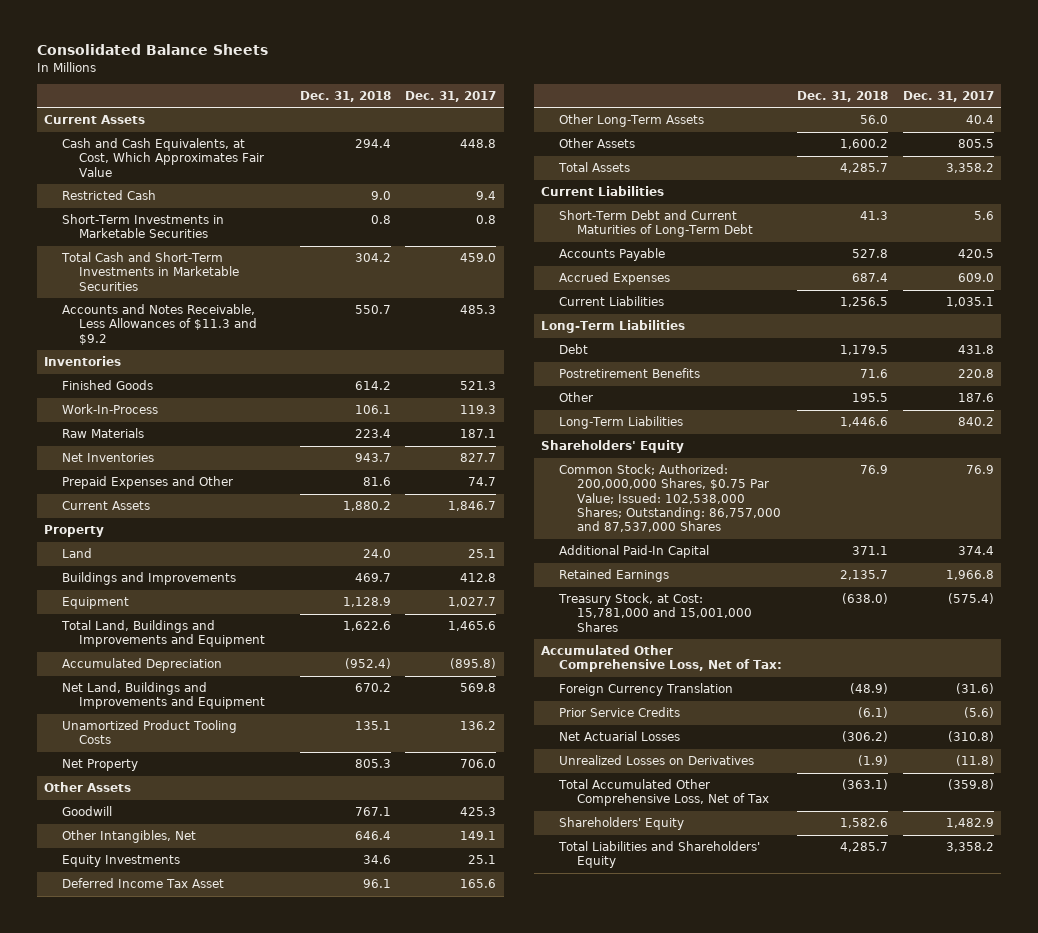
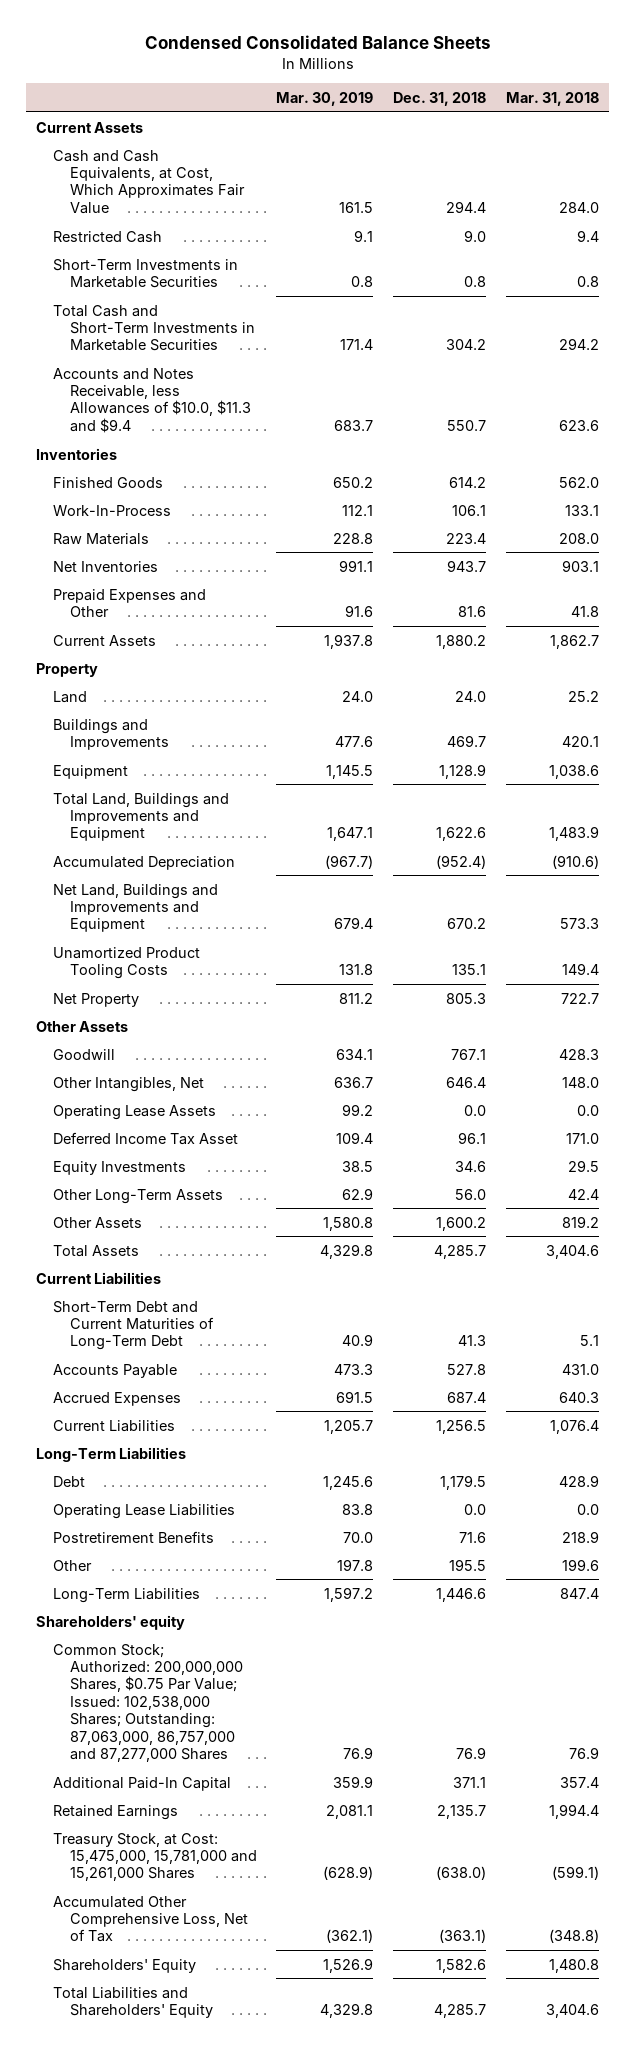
- Consolidated Balance Sheets
+ Condensed Consolidated Balance Sheets
- | Dec. 31, 2018 | Dec. 31, 2017
+ | Mar. 30, 2019 | Dec. 31, 2018 | Mar. 31, 2018
- Accounts and Notes Receivable, Less Allowances of $11.3 and $9.2 | 550.7 | 485.3
+ Accounts and Notes Receivable, less Allowances of $10.0, $11.3 and $9.4 | 683.7 | 550.7 | 623.6
+ Operating Lease Assets | 99.2 | 0.0 | 0.0
moved down: Equity Investments | 38.5 | 34.6 | 29.5
+ Operating Lease Liabilities | 83.8 | 0.0 | 0.0
- Shareholders' Equity
- Common Stock; Authorized: 200,000,000 Shares, $0.75 Par Value; Issued: 102,538,000 Shares; Outstanding: 86,757,000 and 87,537,000 Shares | 76.9 | 76.9
+ Shareholders' equity
+ Common Stock; Authorized: 200,000,000 Shares, $0.75 Par Value; Issued: 102,538,000 Shares; Outstanding: 87,063,000, 86,757,000 and 87,277,000 Shares | 76.9 | 76.9 | 76.9
- Treasury Stock, at Cost: 15,781,000 and 15,001,000 Shares | (638.0) | (575.4)
- Accumulated Other Comprehensive Loss, Net of Tax:
- Foreign Currency Translation | (48.9) | (31.6)
- Prior Service Credits | (6.1) | (5.6)
- Net Actuarial Losses | (306.2) | (310.8)
- Unrealized Losses on Derivatives | (1.9) | (11.8)
- Total Accumulated Other Comprehensive Loss, Net of Tax | (363.1) | (359.8)
+ Treasury Stock, at Cost: 15,475,000, 15,781,000 and 15,261,000 Shares | (628.9) | (638.0) | (599.1)
+ Accumulated Other Comprehensive Loss, Net of Tax | (362.1) | (363.1) | (348.8)

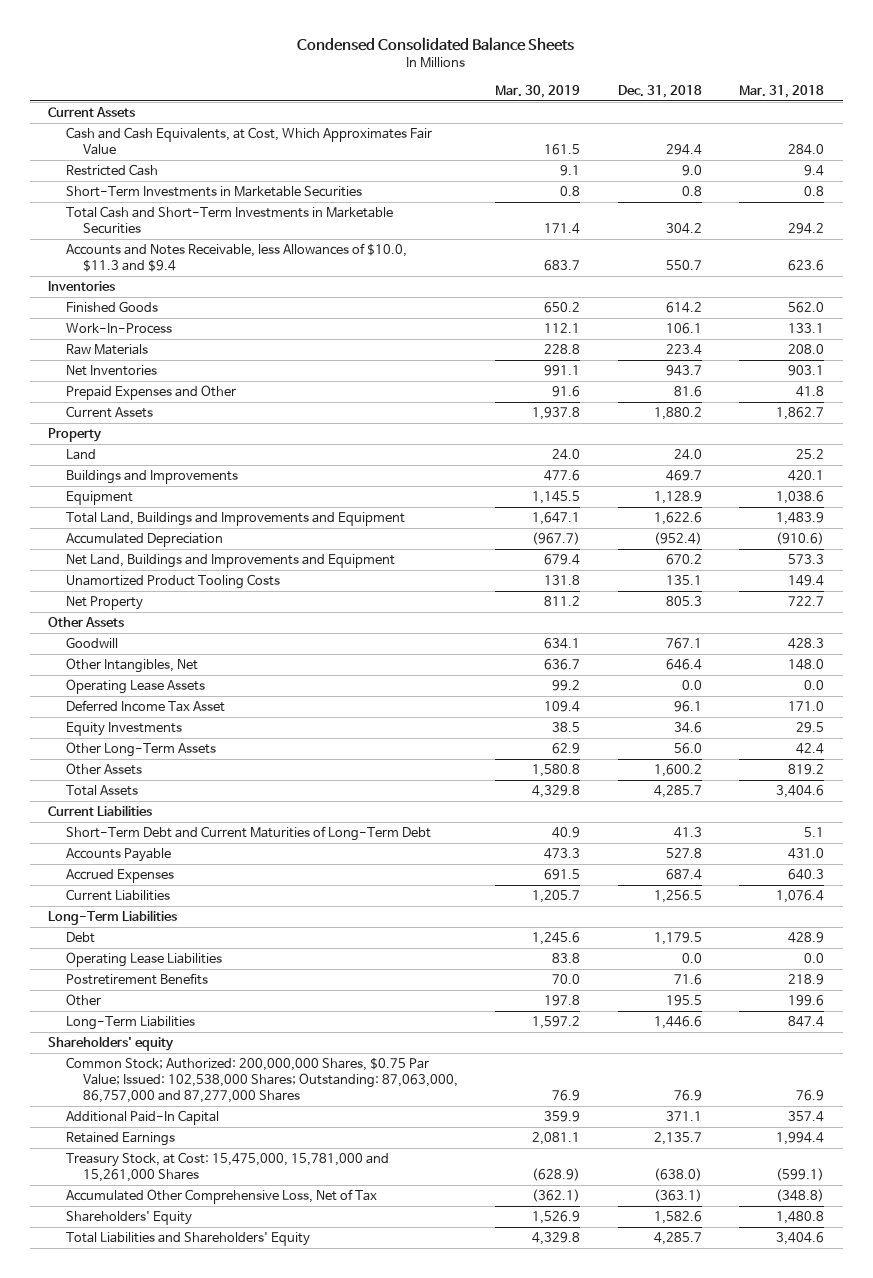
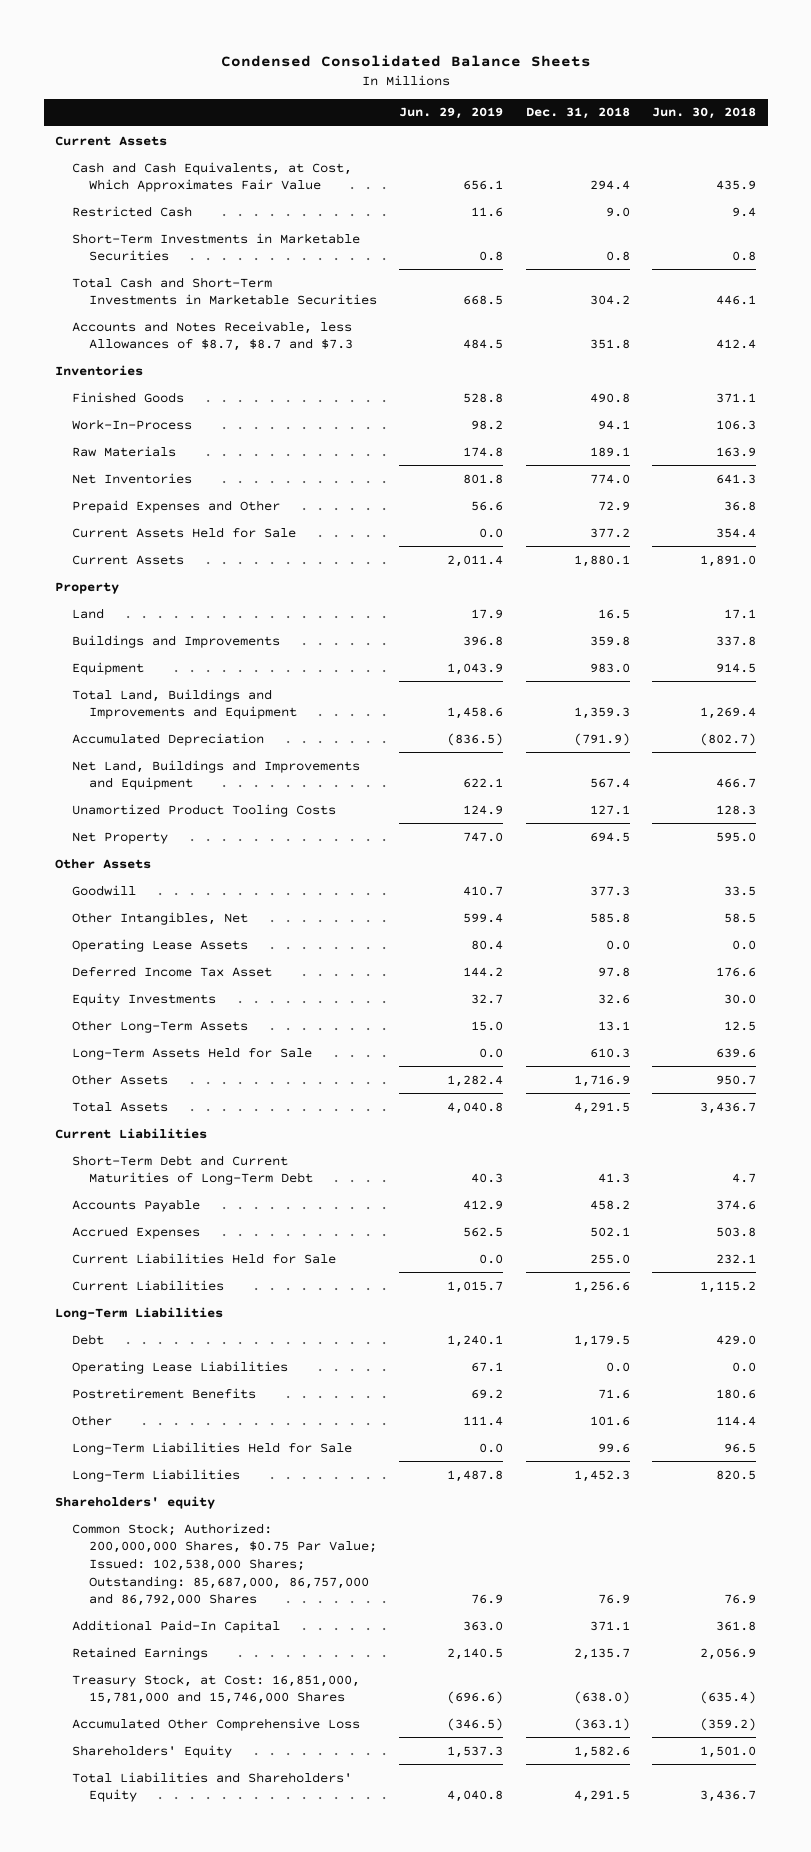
- | Mar. 30, 2019 | Dec. 31, 2018 | Mar. 31, 2018
+ | Jun. 29, 2019 | Dec. 31, 2018 | Jun. 30, 2018
- Accounts and Notes Receivable, less Allowances of $10.0, $11.3 and $9.4 | 683.7 | 550.7 | 623.6
+ Accounts and Notes Receivable, less Allowances of $8.7, $8.7 and $7.3 | 484.5 | 351.8 | 412.4
- Finished Goods | 650.2 | 614.2 | 562.0
- Work-In-Process | 112.1 | 106.1 | 133.1
- Raw Materials | 228.8 | 223.4 | 208.0
- Net Inventories | 991.1 | 943.7 | 903.1
- Prepaid Expenses and Other | 91.6 | 81.6 | 41.8
- Current Assets | 1,937.8 | 1,880.2 | 1,862.7
+ Finished Goods | 528.8 | 490.8 | 371.1
+ Work-In-Process | 98.2 | 94.1 | 106.3
+ Raw Materials | 174.8 | 189.1 | 163.9
+ Net Inventories | 801.8 | 774.0 | 641.3
+ Prepaid Expenses and Other | 56.6 | 72.9 | 36.8
+ Current Assets Held for Sale | 0.0 | 377.2 | 354.4
+ Current Assets | 2,011.4 | 1,880.1 | 1,891.0
- Land | 24.0 | 24.0 | 25.2
- Buildings and Improvements | 477.6 | 469.7 | 420.1
- Equipment | 1,145.5 | 1,128.9 | 1,038.6
- Total Land, Buildings and Improvements and Equipment | 1,647.1 | 1,622.6 | 1,483.9
- Accumulated Depreciation | (967.7) | (952.4) | (910.6)
- Net Land, Buildings and Improvements and Equipment | 679.4 | 670.2 | 573.3
- Unamortized Product Tooling Costs | 131.8 | 135.1 | 149.4
- Net Property | 811.2 | 805.3 | 722.7
+ Land | 17.9 | 16.5 | 17.1
+ Buildings and Improvements | 396.8 | 359.8 | 337.8
+ Equipment | 1,043.9 | 983.0 | 914.5
+ Total Land, Buildings and Improvements and Equipment | 1,458.6 | 1,359.3 | 1,269.4
+ Accumulated Depreciation | (836.5) | (791.9) | (802.7)
+ Net Land, Buildings and Improvements and Equipment | 622.1 | 567.4 | 466.7
+ Unamortized Product Tooling Costs | 124.9 | 127.1 | 128.3
+ Net Property | 747.0 | 694.5 | 595.0
- Goodwill | 634.1 | 767.1 | 428.3
- Other Intangibles, Net | 636.7 | 646.4 | 148.0
+ Goodwill | 410.7 | 377.3 | 33.5
+ Other Intangibles, Net | 599.4 | 585.8 | 58.5
- Deferred Income Tax Asset | 109.4 | 96.1 | 171.0
- Equity Investments | 38.5 | 34.6 | 29.5
- Other Long-Term Assets | 62.9 | 56.0 | 42.4
- Other Assets | 1,580.8 | 1,600.2 | 819.2
- Total Assets | 4,329.8 | 4,285.7 | 3,404.6
+ Deferred Income Tax Asset | 144.2 | 97.8 | 176.6
+ Equity Investments | 32.7 | 32.6 | 30.0
+ Other Long-Term Assets | 15.0 | 13.1 | 12.5
+ Long-Term Assets Held for Sale | 0.0 | 610.3 | 639.6
+ Other Assets | 1,282.4 | 1,716.9 | 950.7
+ Total Assets | 4,040.8 | 4,291.5 | 3,436.7
- Accounts Payable | 473.3 | 527.8 | 431.0
- Accrued Expenses | 691.5 | 687.4 | 640.3
- Current Liabilities | 1,205.7 | 1,256.5 | 1,076.4
+ Accounts Payable | 412.9 | 458.2 | 374.6
+ Accrued Expenses | 562.5 | 502.1 | 503.8
+ Current Liabilities Held for Sale | 0.0 | 255.0 | 232.1
+ Current Liabilities | 1,015.7 | 1,256.6 | 1,115.2
- Other | 197.8 | 195.5 | 199.6
- Long-Term Liabilities | 1,597.2 | 1,446.6 | 847.4
+ Other | 111.4 | 101.6 | 114.4
+ Long-Term Liabilities Held for Sale | 0.0 | 99.6 | 96.5
+ Long-Term Liabilities | 1,487.8 | 1,452.3 | 820.5
- Common Stock; Authorized: 200,000,000 Shares, $0.75 Par Value; Issued: 102,538,000 Shares; Outstanding: 87,063,000, 86,757,000 and 87,277,000 Shares | 76.9 | 76.9 | 76.9
+ Common Stock; Authorized: 200,000,000 Shares, $0.75 Par Value; Issued: 102,538,000 Shares; Outstanding: 85,687,000, 86,757,000 and 86,792,000 Shares | 76.9 | 76.9 | 76.9
- Treasury Stock, at Cost: 15,475,000, 15,781,000 and 15,261,000 Shares | (628.9) | (638.0) | (599.1)
- Accumulated Other Comprehensive Loss, Net of Tax | (362.1) | (363.1) | (348.8)
+ Treasury Stock, at Cost: 16,851,000, 15,781,000 and 15,746,000 Shares | (696.6) | (638.0) | (635.4)
+ Accumulated Other Comprehensive Loss | (346.5) | (363.1) | (359.2)
- Total Liabilities and Shareholders' Equity | 4,329.8 | 4,285.7 | 3,404.6
+ Total Liabilities and Shareholders' Equity | 4,040.8 | 4,291.5 | 3,436.7

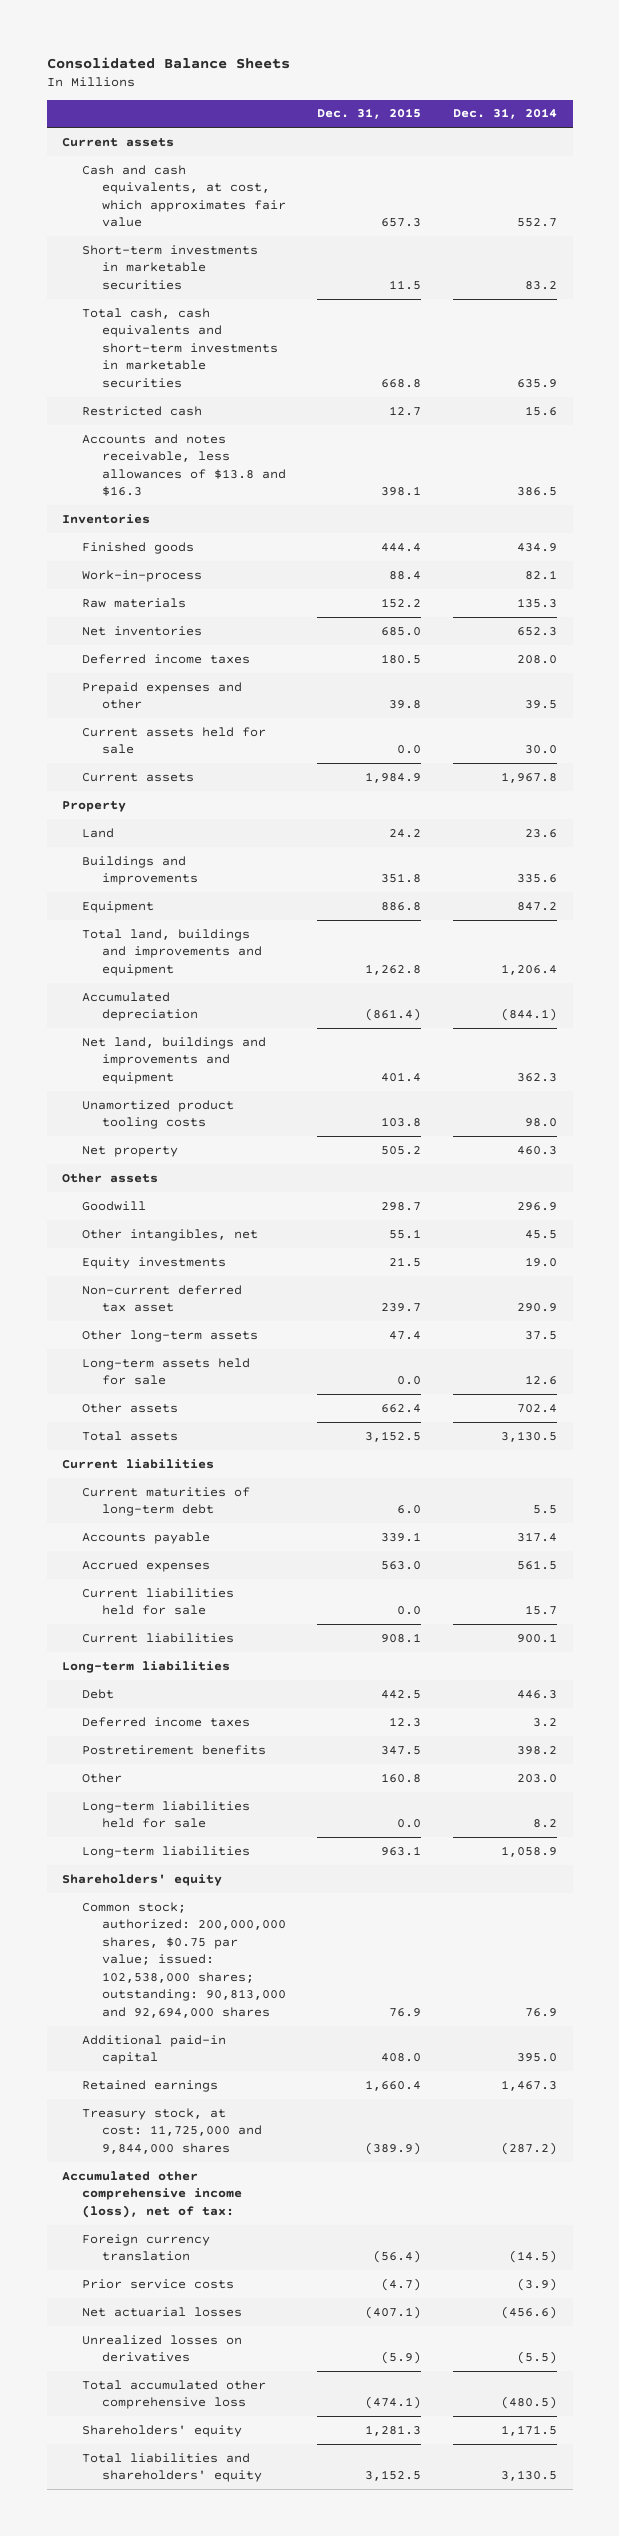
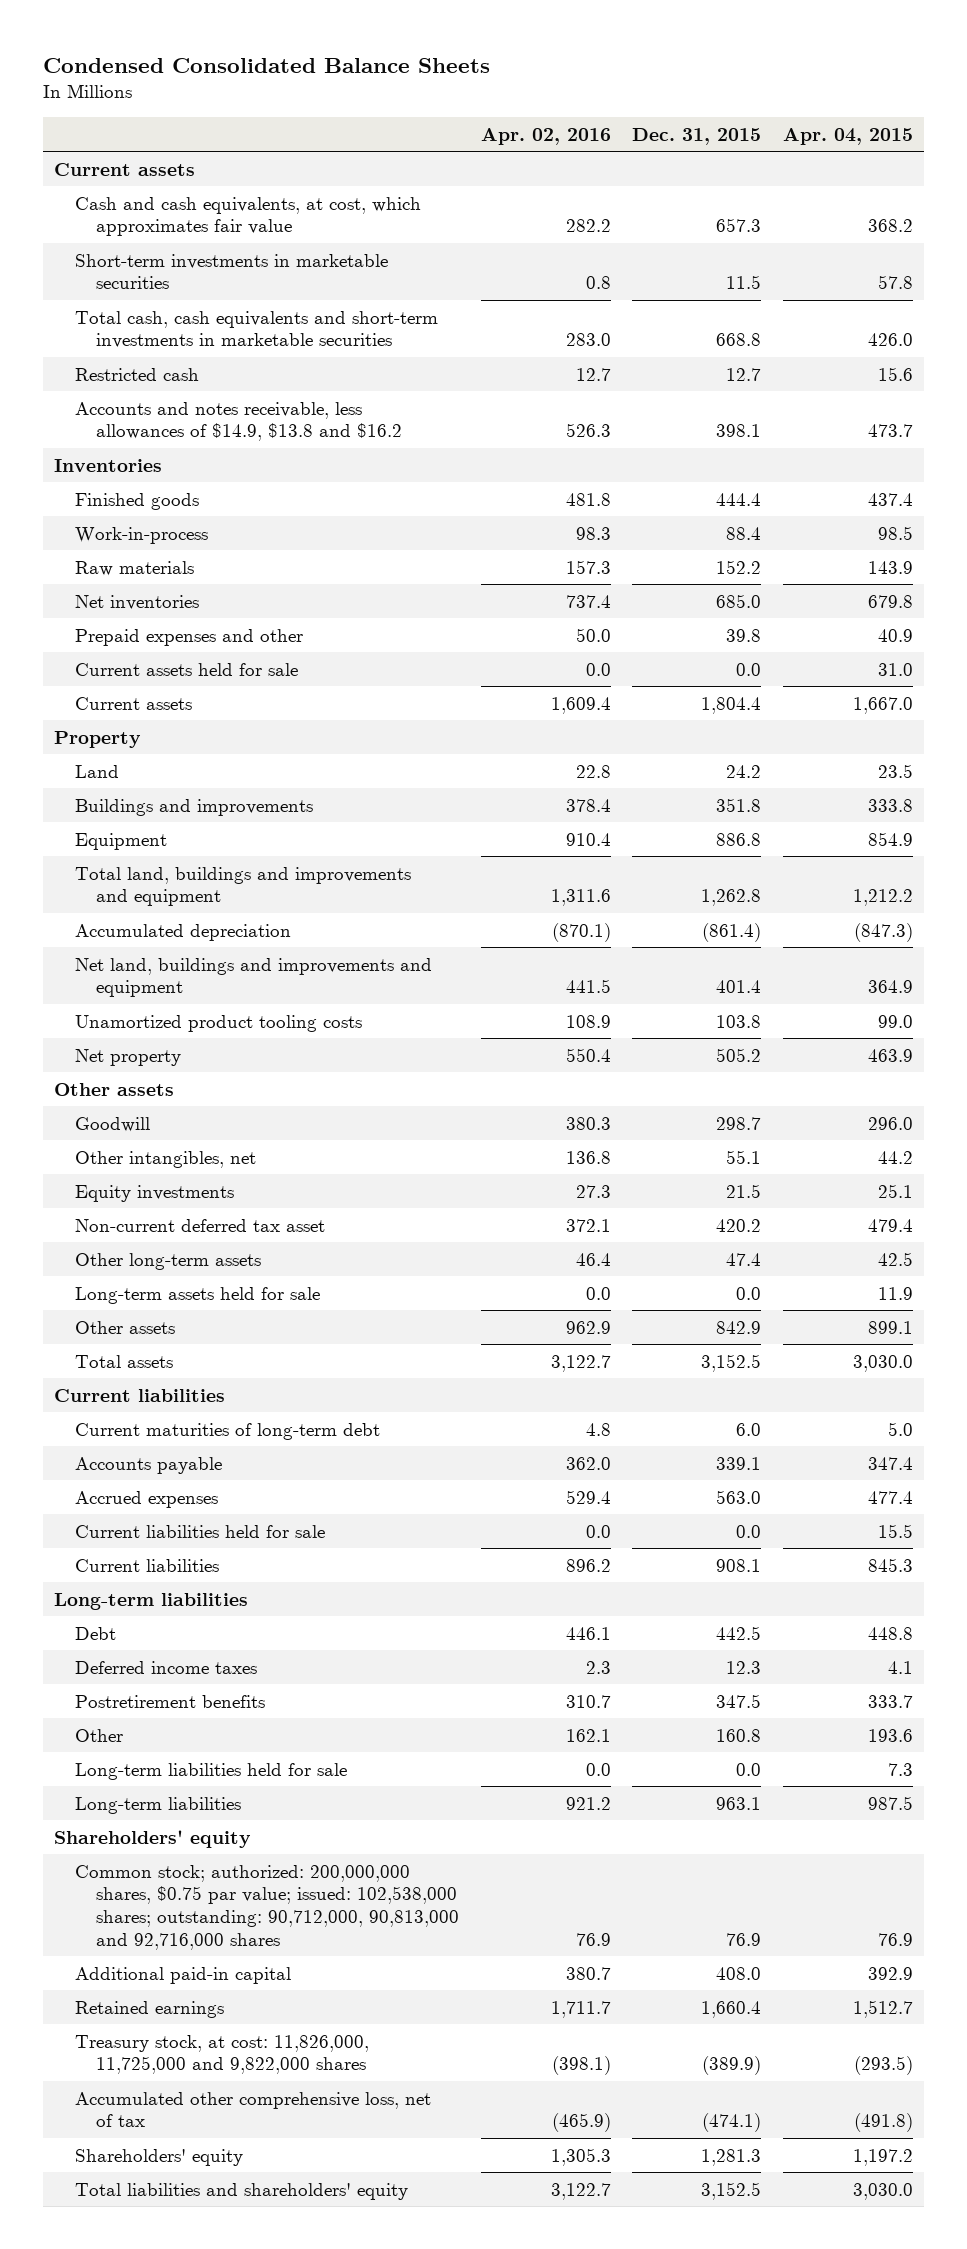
- Consolidated Balance Sheets
+ Condensed Consolidated Balance Sheets
- | Dec. 31, 2015 | Dec. 31, 2014
+ | Apr. 02, 2016 | Dec. 31, 2015 | Apr. 04, 2015
- Accounts and notes receivable, less allowances of $13.8 and $16.3 | 398.1 | 386.5
+ Accounts and notes receivable, less allowances of $14.9, $13.8 and $16.2 | 526.3 | 398.1 | 473.7
- Deferred income taxes | 180.5 | 208.0
- Current assets | 1,984.9 | 1,967.8
+ Current assets | 1,609.4 | 1,804.4 | 1,667.0
- Non-current deferred tax asset | 239.7 | 290.9
+ Non-current deferred tax asset | 372.1 | 420.2 | 479.4
- Other assets | 662.4 | 702.4
+ Other assets | 962.9 | 842.9 | 899.1
- Common stock; authorized: 200,000,000 shares, $0.75 par value; issued: 102,538,000 shares; outstanding: 90,813,000 and 92,694,000 shares | 76.9 | 76.9
+ Common stock; authorized: 200,000,000 shares, $0.75 par value; issued: 102,538,000 shares; outstanding: 90,712,000, 90,813,000 and 92,716,000 shares | 76.9 | 76.9 | 76.9
- Treasury stock, at cost: 11,725,000 and 9,844,000 shares | (389.9) | (287.2)
- Accumulated other comprehensive income (loss), net of tax:
- Foreign currency translation | (56.4) | (14.5)
- Prior service costs | (4.7) | (3.9)
- Net actuarial losses | (407.1) | (456.6)
- Unrealized losses on derivatives | (5.9) | (5.5)
- Total accumulated other comprehensive loss | (474.1) | (480.5)
+ Treasury stock, at cost: 11,826,000, 11,725,000 and 9,822,000 shares | (398.1) | (389.9) | (293.5)
+ Accumulated other comprehensive loss, net of tax | (465.9) | (474.1) | (491.8)

